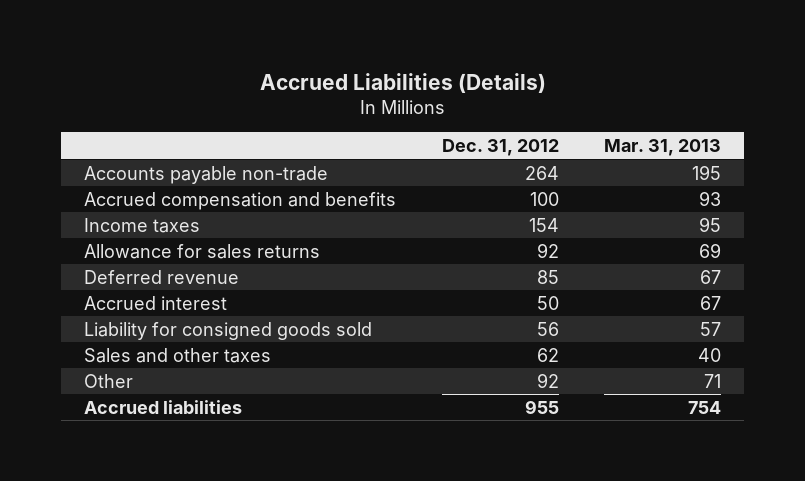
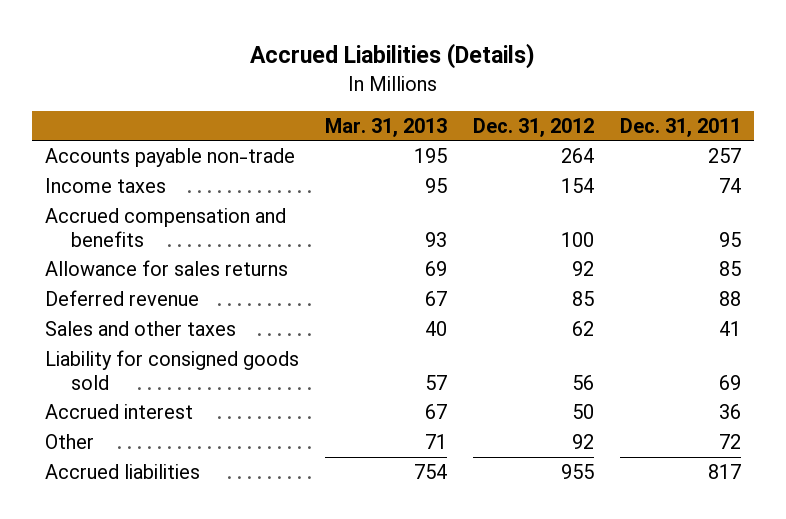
- | Dec. 31, 2012 | Mar. 31, 2013
+ | Mar. 31, 2013 | Dec. 31, 2012 | Dec. 31, 2011
moved down: Accrued compensation and benefits | 93 | 100 | 95
moved down: Liability for consigned goods sold | 57 | 56 | 69
moved down: Accrued interest | 67 | 50 | 36

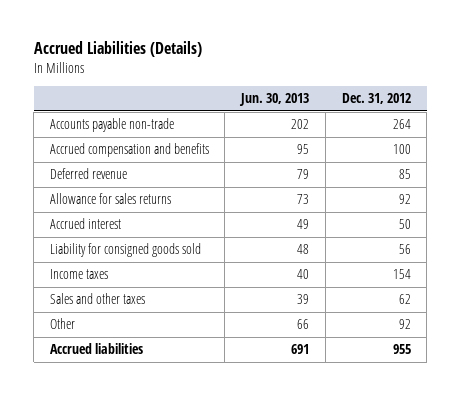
- | Mar. 31, 2013 | Dec. 31, 2012 | Dec. 31, 2011
+ | Jun. 30, 2013 | Dec. 31, 2012
moved down: Allowance for sales returns | 73 | 92
moved down: Liability for consigned goods sold | 48 | 56
moved down: Income taxes | 40 | 154
moved down: Sales and other taxes | 39 | 62

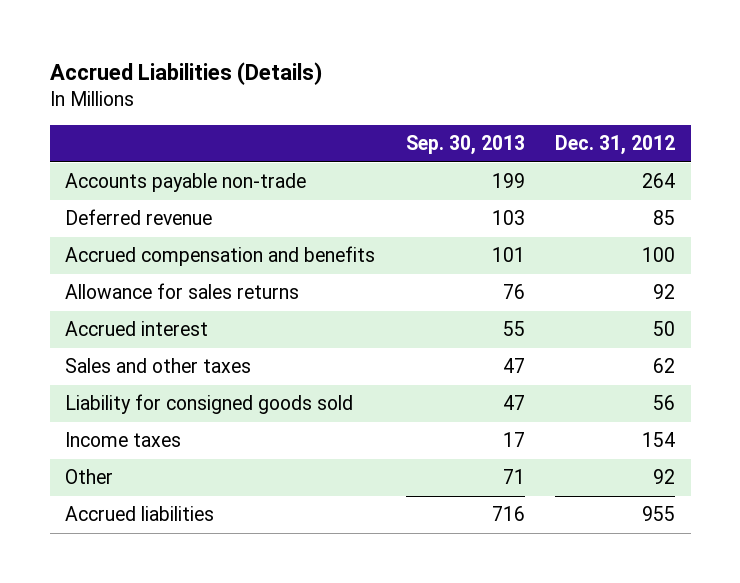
- | Jun. 30, 2013 | Dec. 31, 2012
+ | Sep. 30, 2013 | Dec. 31, 2012
moved down: Accrued compensation and benefits | 101 | 100
moved up: Sales and other taxes | 47 | 62

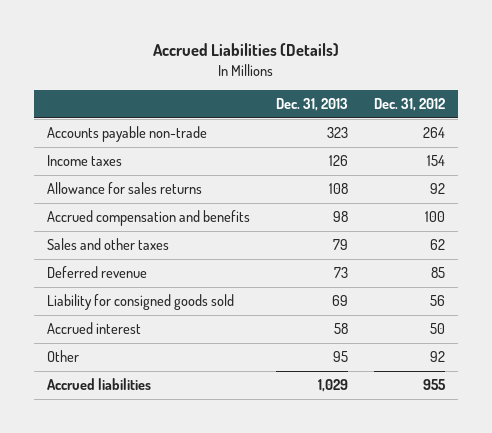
- | Sep. 30, 2013 | Dec. 31, 2012
+ | Dec. 31, 2013 | Dec. 31, 2012
moved up: Income taxes | 126 | 154
moved down: Accrued compensation and benefits | 98 | 100
moved down: Deferred revenue | 73 | 85
moved down: Accrued interest | 58 | 50

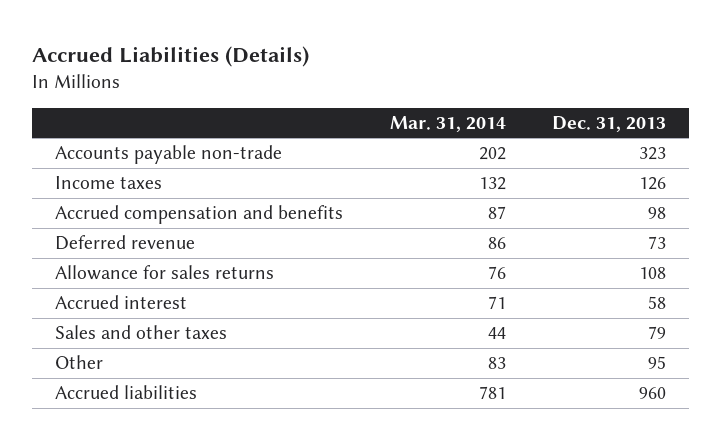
- | Dec. 31, 2013 | Dec. 31, 2012
+ | Mar. 31, 2014 | Dec. 31, 2013
- Liability for consigned goods sold | 69 | 56
moved down: Allowance for sales returns | 76 | 108
moved down: Sales and other taxes | 44 | 79
- Accrued liabilities | 1,029 | 955
+ Accrued liabilities | 781 | 960

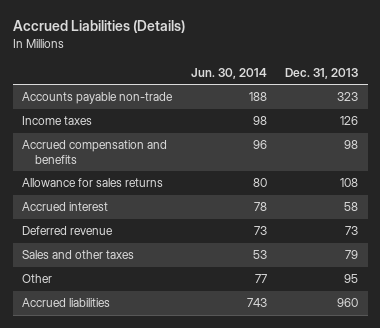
- | Mar. 31, 2014 | Dec. 31, 2013
+ | Jun. 30, 2014 | Dec. 31, 2013
moved down: Deferred revenue | 73 | 73

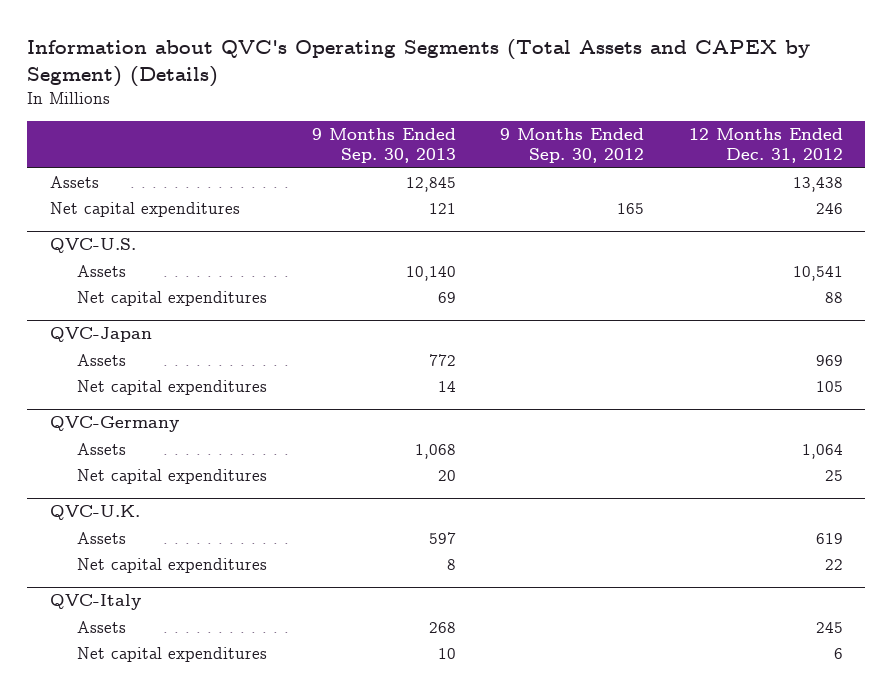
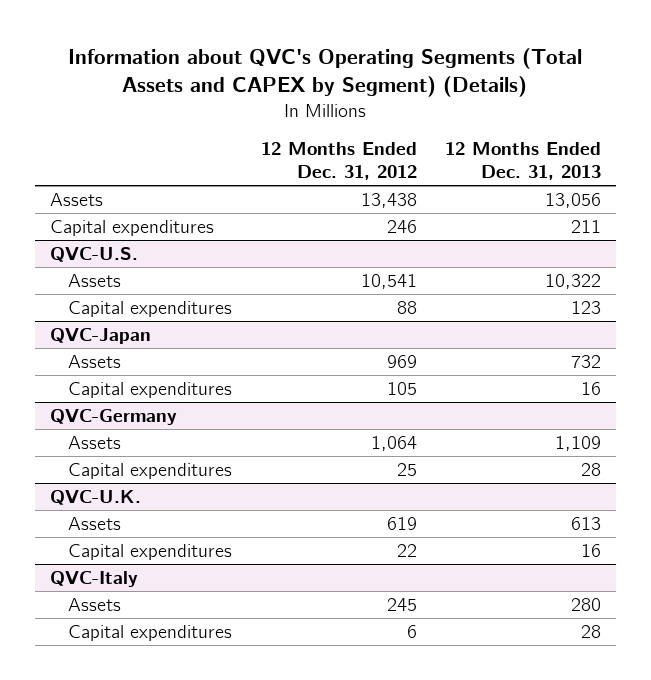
- | 9 Months Ended Sep. 30, 2013 | 9 Months Ended Sep. 30, 2012 | 12 Months Ended Dec. 31, 2012
+ | 12 Months Ended Dec. 31, 2012 | 12 Months Ended Dec. 31, 2013
- Net capital expenditures | 121 | 165 | 246
+ Capital expenditures | 246 | 211
@ QVC-U.S.
- Net capital expenditures | 69 | | 88
+ Capital expenditures | 88 | 123
@ QVC-Japan
- Net capital expenditures | 14 | | 105
+ Capital expenditures | 105 | 16
@ QVC-Germany
- Net capital expenditures | 20 | | 25
+ Capital expenditures | 25 | 28
@ QVC-U.K.
- Net capital expenditures | 8 | | 22
+ Capital expenditures | 22 | 16
@ QVC-Italy
- Net capital expenditures | 10 | | 6
+ Capital expenditures | 6 | 28

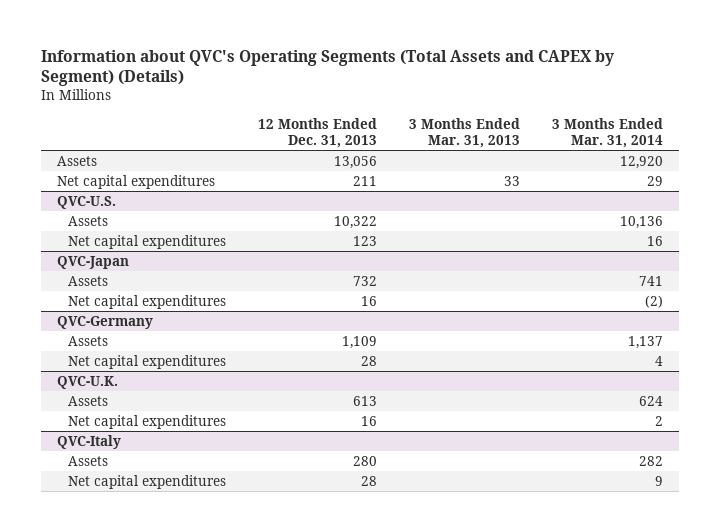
- | 12 Months Ended Dec. 31, 2012 | 12 Months Ended Dec. 31, 2013
+ | 12 Months Ended Dec. 31, 2013 | 3 Months Ended Mar. 31, 2013 | 3 Months Ended Mar. 31, 2014
- Capital expenditures | 246 | 211
+ Net capital expenditures | 211 | 33 | 29
@ QVC-U.S.
- Capital expenditures | 88 | 123
+ Net capital expenditures | 123 | | 16
@ QVC-Japan
- Capital expenditures | 105 | 16
+ Net capital expenditures | 16 | | (2)
@ QVC-Germany
- Capital expenditures | 25 | 28
+ Net capital expenditures | 28 | | 4
@ QVC-U.K.
- Capital expenditures | 22 | 16
+ Net capital expenditures | 16 | | 2
@ QVC-Italy
- Capital expenditures | 6 | 28
+ Net capital expenditures | 28 | | 9

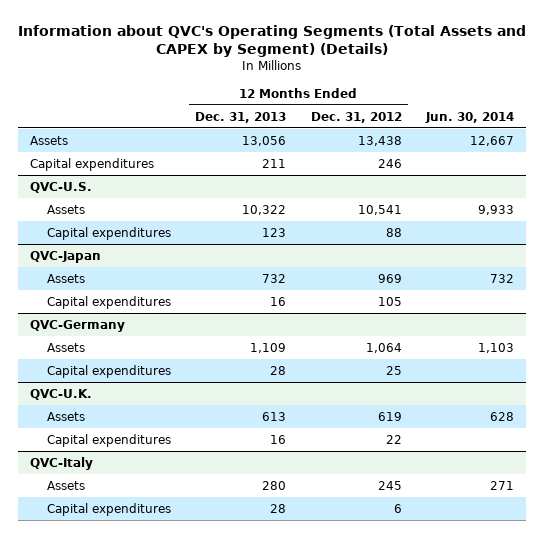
- | 12 Months Ended Dec. 31, 2013 | 3 Months Ended Mar. 31, 2013 | 3 Months Ended Mar. 31, 2014
+ | 12 Months Ended Dec. 31, 2013 | 12 Months Ended Dec. 31, 2012 | Jun. 30, 2014
- Net capital expenditures | 211 | 33 | 29
+ Capital expenditures | 211 | 246 |
@ QVC-U.S.
- Net capital expenditures | 123 | | 16
+ Capital expenditures | 123 | 88 |
@ QVC-Japan
- Net capital expenditures | 16 | | (2)
+ Capital expenditures | 16 | 105 |
@ QVC-Germany
- Net capital expenditures | 28 | | 4
+ Capital expenditures | 28 | 25 |
@ QVC-U.K.
- Net capital expenditures | 16 | | 2
+ Capital expenditures | 16 | 22 |
@ QVC-Italy
- Net capital expenditures | 28 | | 9
+ Capital expenditures | 28 | 6 |

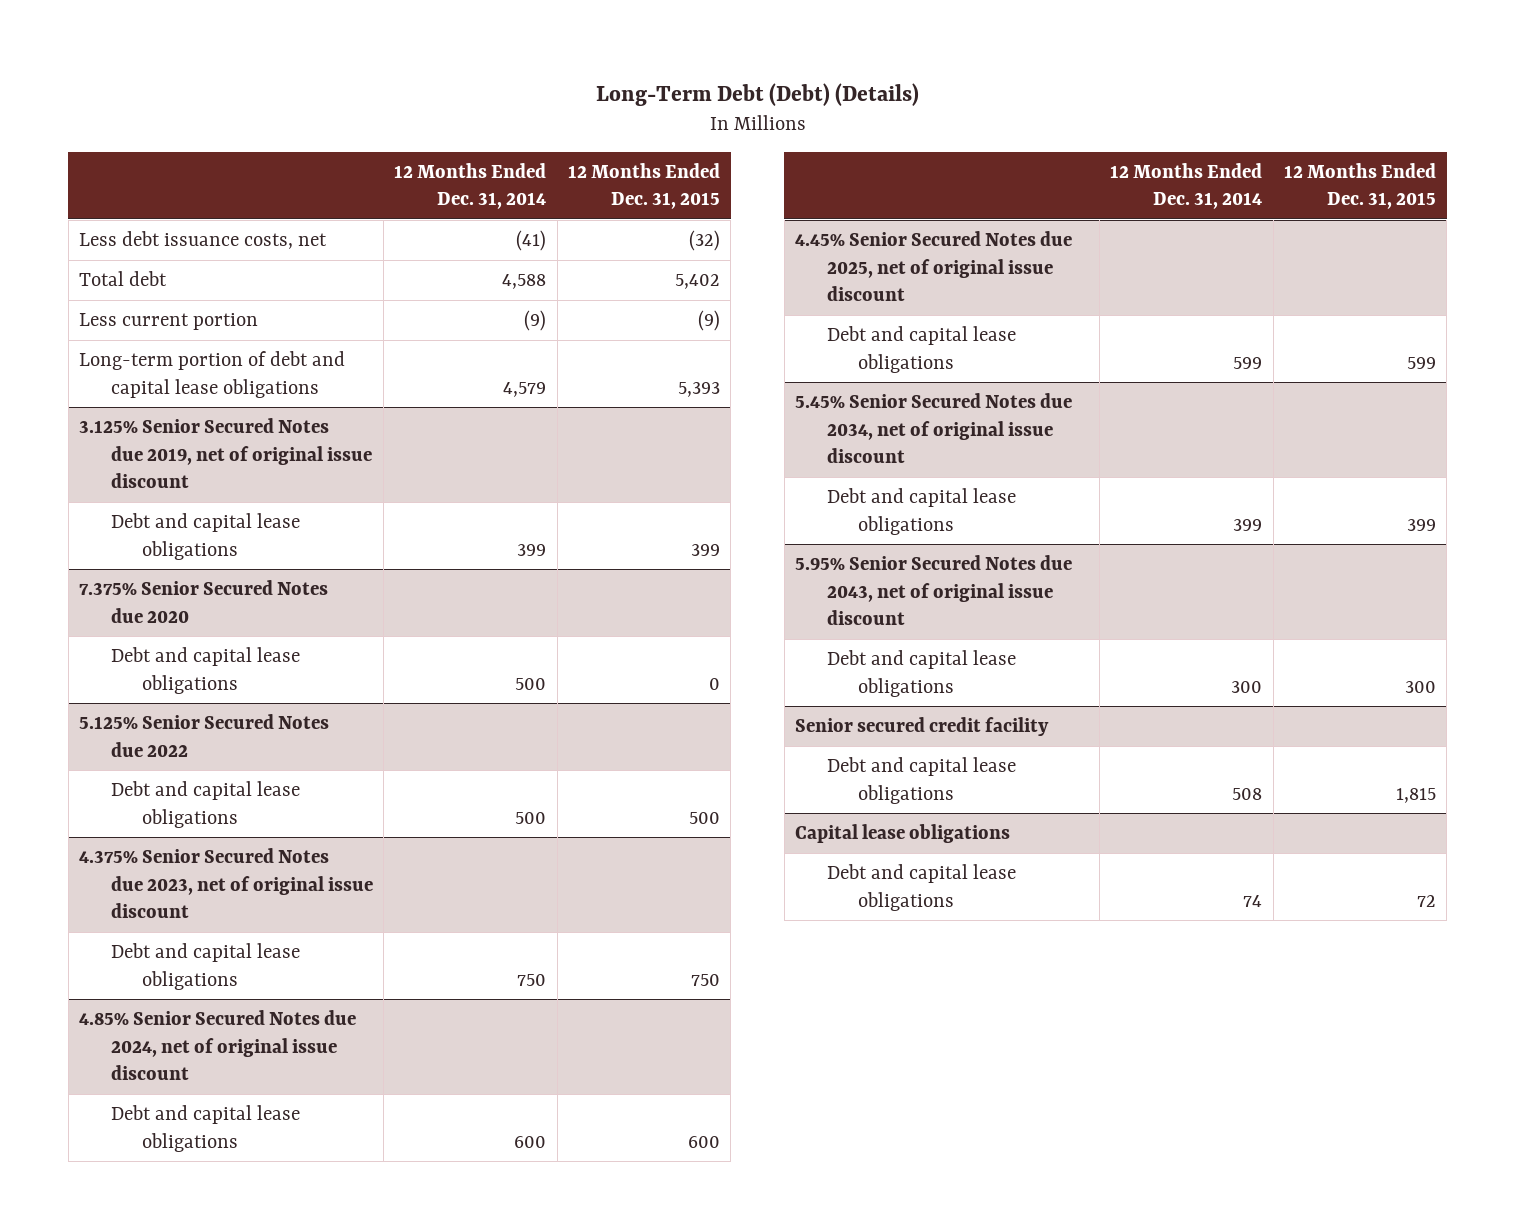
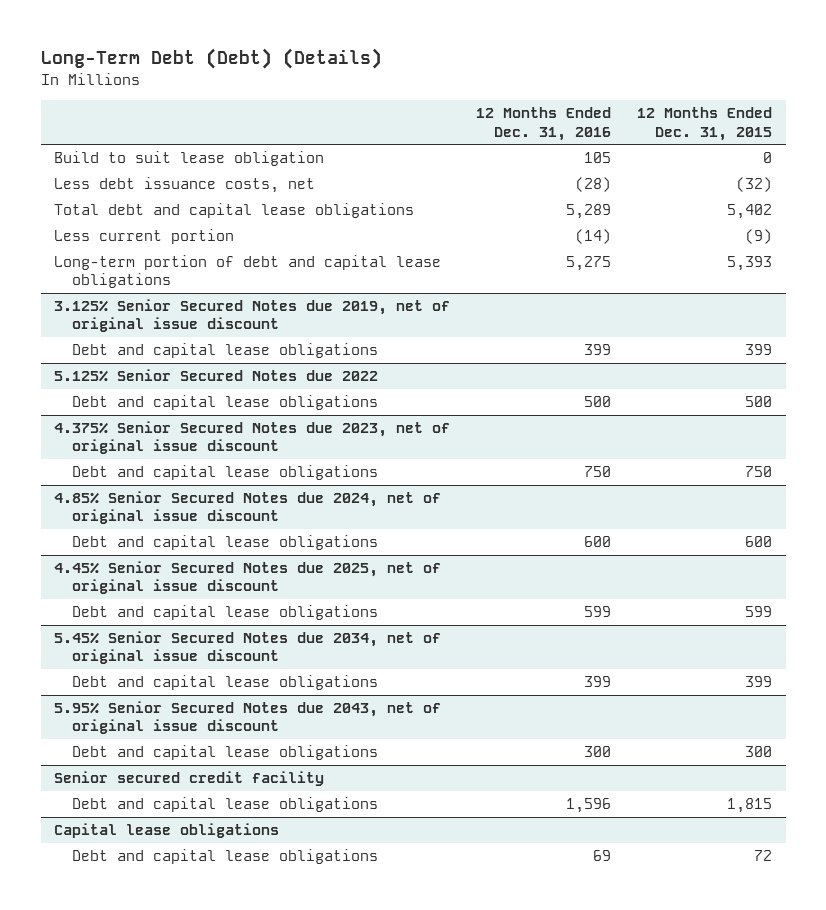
- | 12 Months Ended Dec. 31, 2014 | 12 Months Ended Dec. 31, 2015
+ | 12 Months Ended Dec. 31, 2016 | 12 Months Ended Dec. 31, 2015
+ Build to suit lease obligation | 105 | 0
- Total debt | 4,588 | 5,402
+ Total debt and capital lease obligations | 5,289 | 5,402
- 7.375% Senior Secured Notes due 2020
- Debt and capital lease obligations | 500 | 0

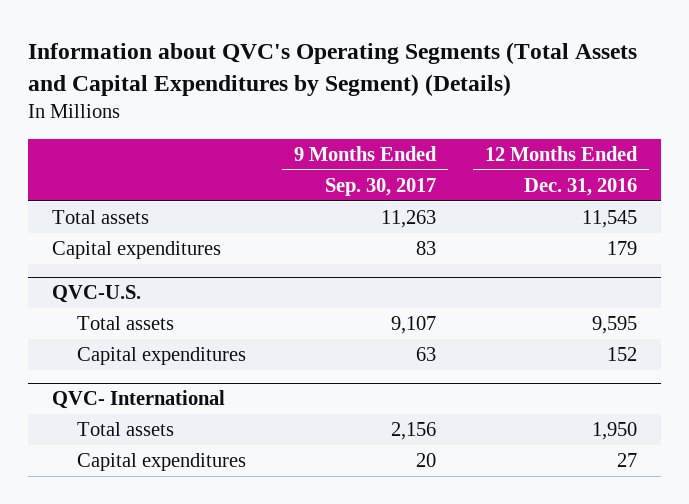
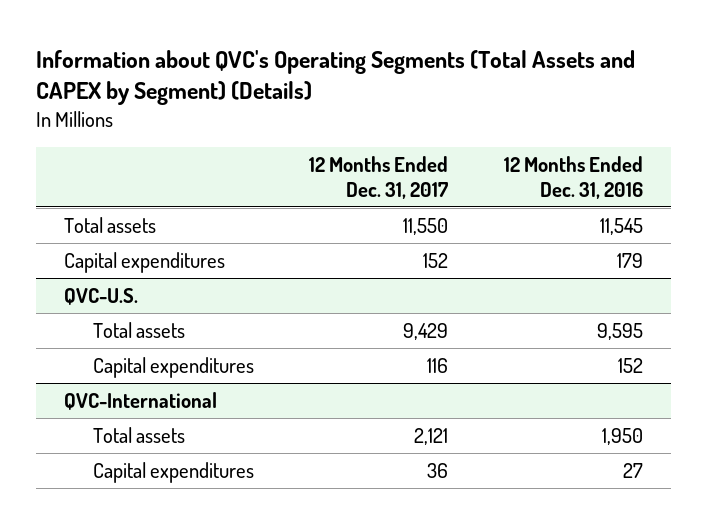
- Information about QVC's Operating Segments (Total Assets and Capital Expenditures by Segment) (Details)
+ Information about QVC's Operating Segments (Total Assets and CAPEX by Segment) (Details)
- | 9 Months Ended Sep. 30, 2017 | 12 Months Ended Dec. 31, 2016
+ | 12 Months Ended Dec. 31, 2017 | 12 Months Ended Dec. 31, 2016
- QVC- International
+ QVC-International

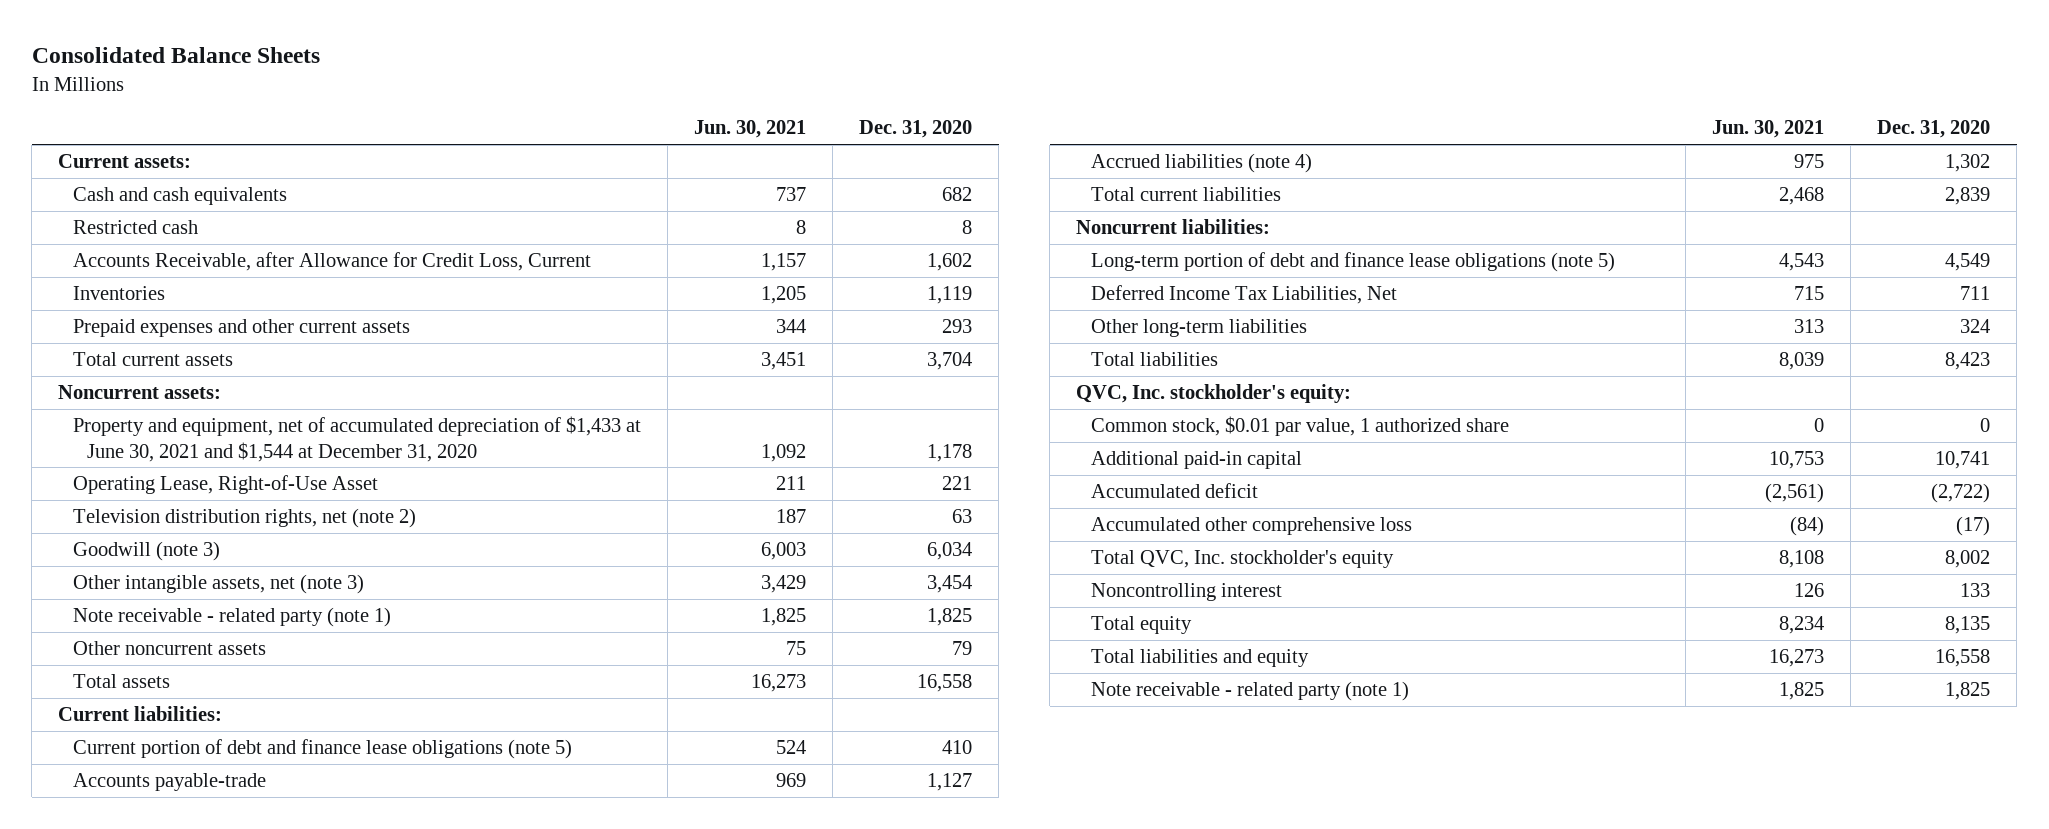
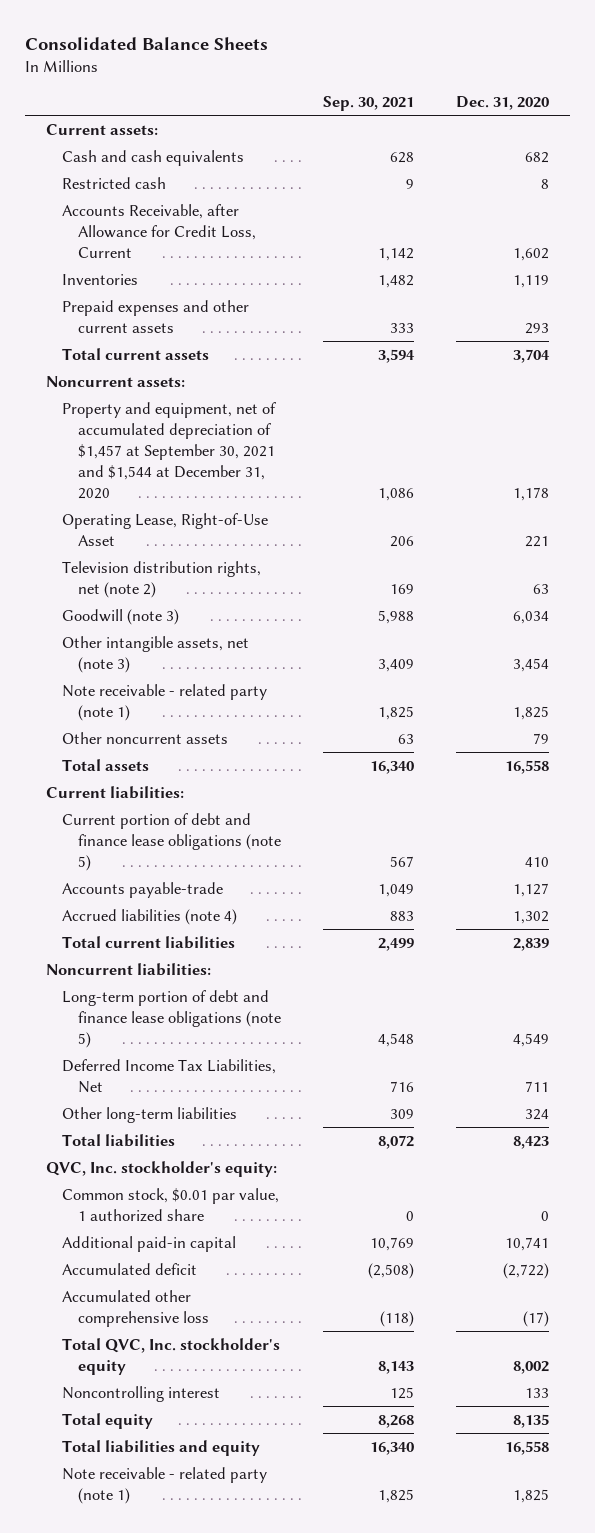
- | Jun. 30, 2021 | Dec. 31, 2020
+ | Sep. 30, 2021 | Dec. 31, 2020
- Property and equipment, net of accumulated depreciation of $1,433 at June 30, 2021 and $1,544 at December 31, 2020 | 1,092 | 1,178
+ Property and equipment, net of accumulated depreciation of $1,457 at September 30, 2021 and $1,544 at December 31, 2020 | 1,086 | 1,178

